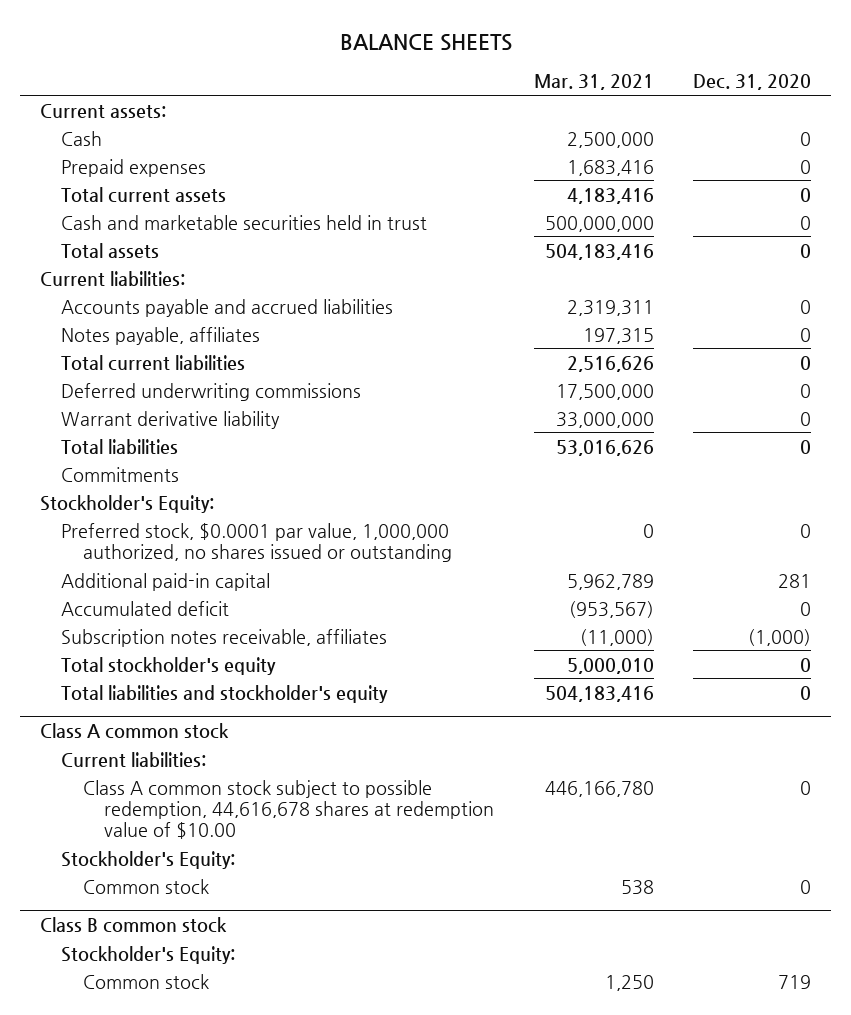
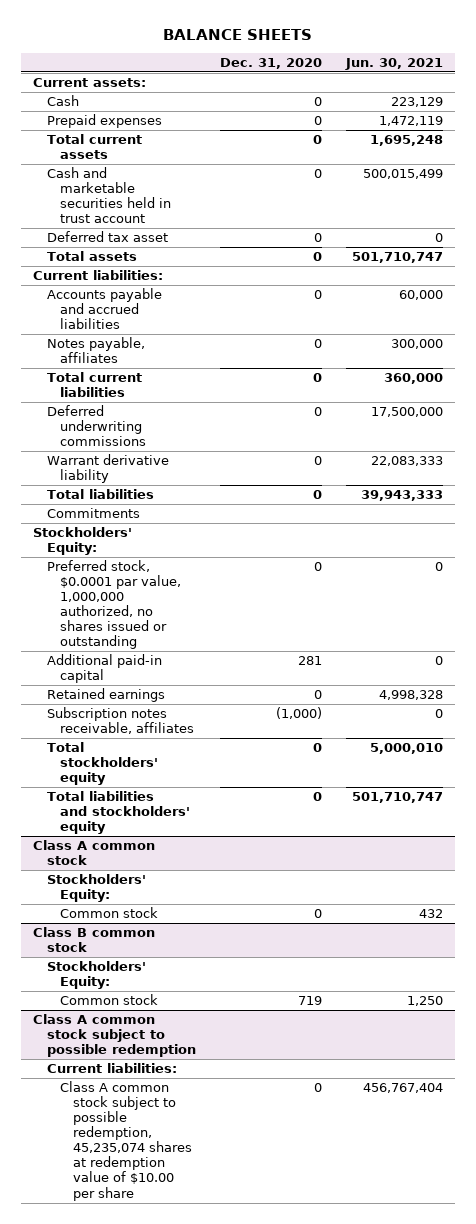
- | Mar. 31, 2021 | Dec. 31, 2020
+ | Dec. 31, 2020 | Jun. 30, 2021
- Cash and marketable securities held in trust | 500,000,000 | 0
+ Cash and marketable securities held in trust account | 0 | 500,015,499
+ Deferred tax asset | 0 | 0
- Stockholder's Equity:
+ Stockholders' Equity:
- Accumulated deficit | (953,567) | 0
+ Retained earnings | 0 | 4,998,328
- Total stockholder's equity | 5,000,010 | 0
- Total liabilities and stockholder's equity | 504,183,416 | 0
+ Total stockholders' equity | 0 | 5,000,010
+ Total liabilities and stockholders' equity | 0 | 501,710,747
@ Class A common stock
- Current liabilities:
- Class A common stock subject to possible redemption, 44,616,678 shares at redemption value of $10.00 | 446,166,780 | 0
- Stockholder's Equity:
+ Stockholders' Equity:
@ Class B common stock
- Stockholder's Equity:
+ Stockholders' Equity:
+ Class A common stock subject to possible redemption
+ Current liabilities:
+ Class A common stock subject to possible redemption, 45,235,074 shares at redemption value of $10.00 per share | 0 | 456,767,404

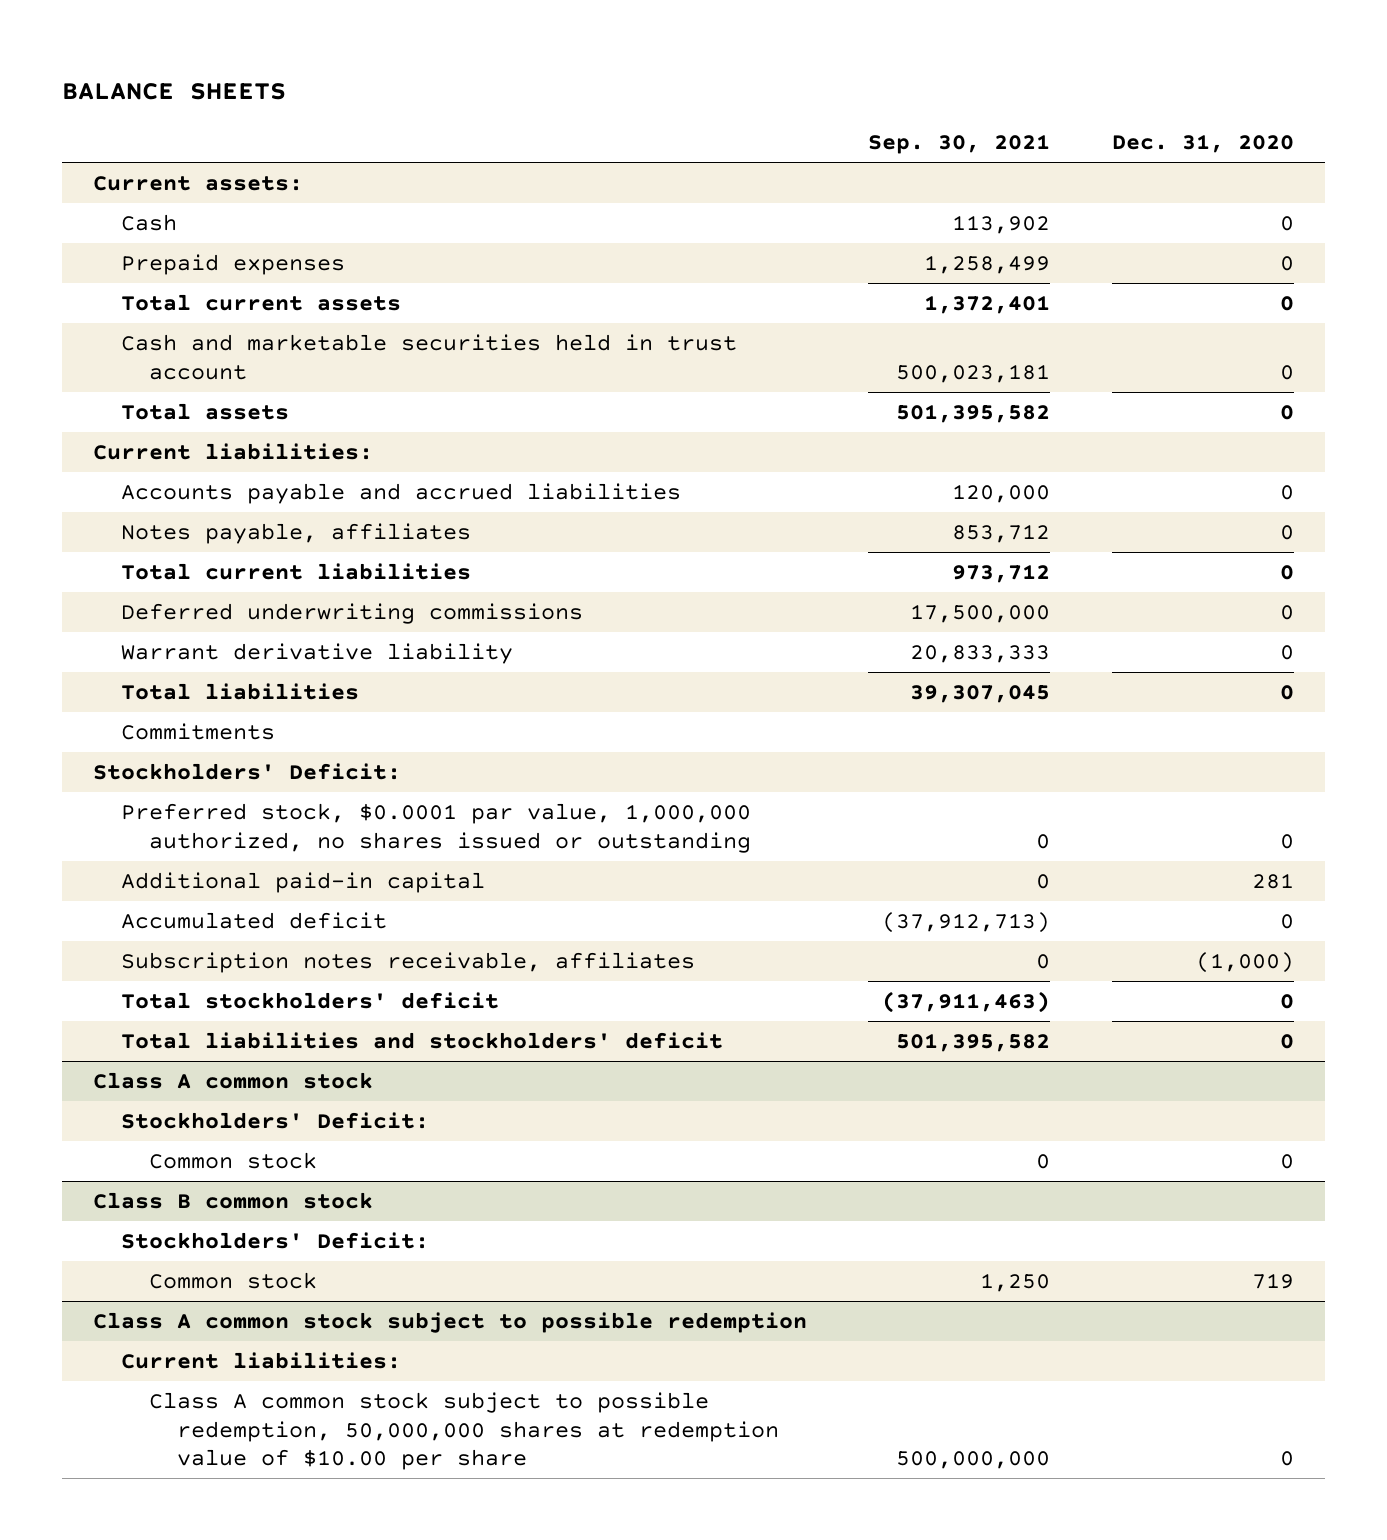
- | Dec. 31, 2020 | Jun. 30, 2021
+ | Sep. 30, 2021 | Dec. 31, 2020
- Deferred tax asset | 0 | 0
- Stockholders' Equity:
+ Stockholders' Deficit:
- Retained earnings | 0 | 4,998,328
+ Accumulated deficit | (37,912,713) | 0
- Total stockholders' equity | 0 | 5,000,010
- Total liabilities and stockholders' equity | 0 | 501,710,747
+ Total stockholders' deficit | (37,911,463) | 0
+ Total liabilities and stockholders' deficit | 501,395,582 | 0
@ Class A common stock
- Stockholders' Equity:
+ Stockholders' Deficit:
@ Class B common stock
- Stockholders' Equity:
+ Stockholders' Deficit:
@ Class A common stock subject to possible redemption
- Class A common stock subject to possible redemption, 45,235,074 shares at redemption value of $10.00 per share | 0 | 456,767,404
+ Class A common stock subject to possible redemption, 50,000,000 shares at redemption value of $10.00 per share | 500,000,000 | 0

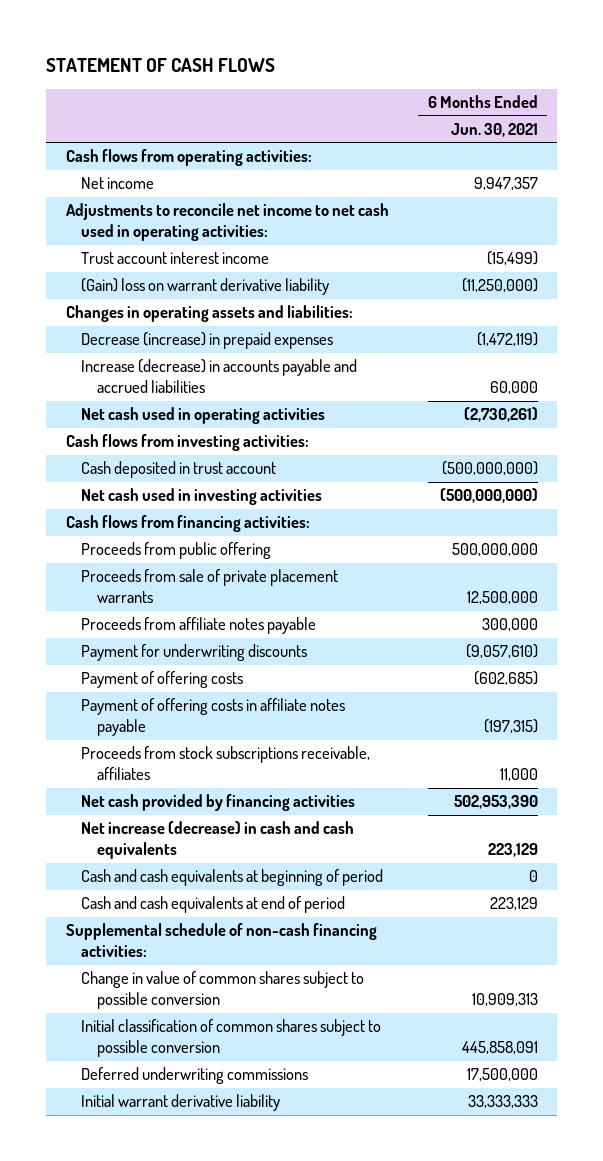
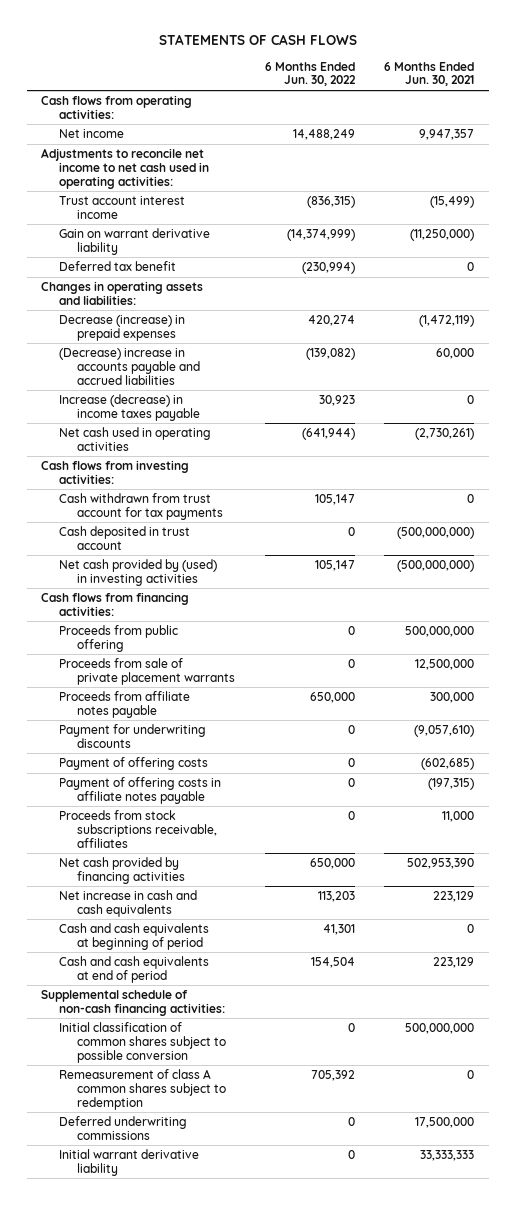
- STATEMENT OF CASH FLOWS
+ STATEMENTS OF CASH FLOWS
- | 6 Months Ended Jun. 30, 2021
+ | 6 Months Ended Jun. 30, 2022 | 6 Months Ended Jun. 30, 2021
- (Gain) loss on warrant derivative liability | (11,250,000)
+ Gain on warrant derivative liability | (14,374,999) | (11,250,000)
+ Deferred tax benefit | (230,994) | 0
- Increase (decrease) in accounts payable and accrued liabilities | 60,000
+ (Decrease) increase in accounts payable and accrued liabilities | (139,082) | 60,000
+ Increase (decrease) in income taxes payable | 30,923 | 0
+ Cash withdrawn from trust account for tax payments | 105,147 | 0
- Net cash used in investing activities | (500,000,000)
+ Net cash provided by (used) in investing activities | 105,147 | (500,000,000)
- Net increase (decrease) in cash and cash equivalents | 223,129
+ Net increase in cash and cash equivalents | 113,203 | 223,129
- Change in value of common shares subject to possible conversion | 10,909,313
- Initial classification of common shares subject to possible conversion | 445,858,091
+ Initial classification of common shares subject to possible conversion | 0 | 500,000,000
+ Remeasurement of class A common shares subject to redemption | 705,392 | 0

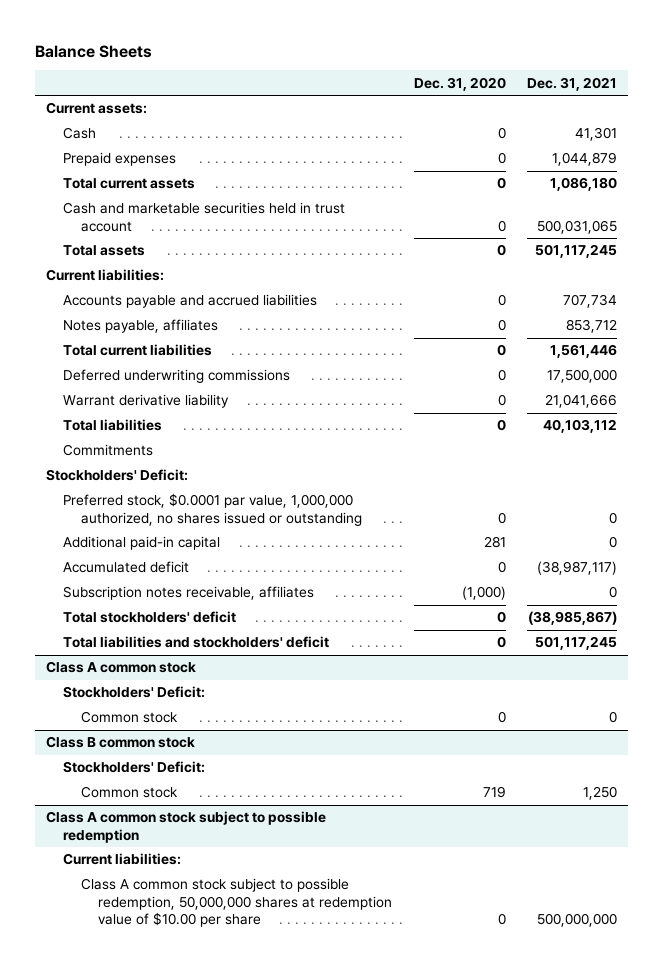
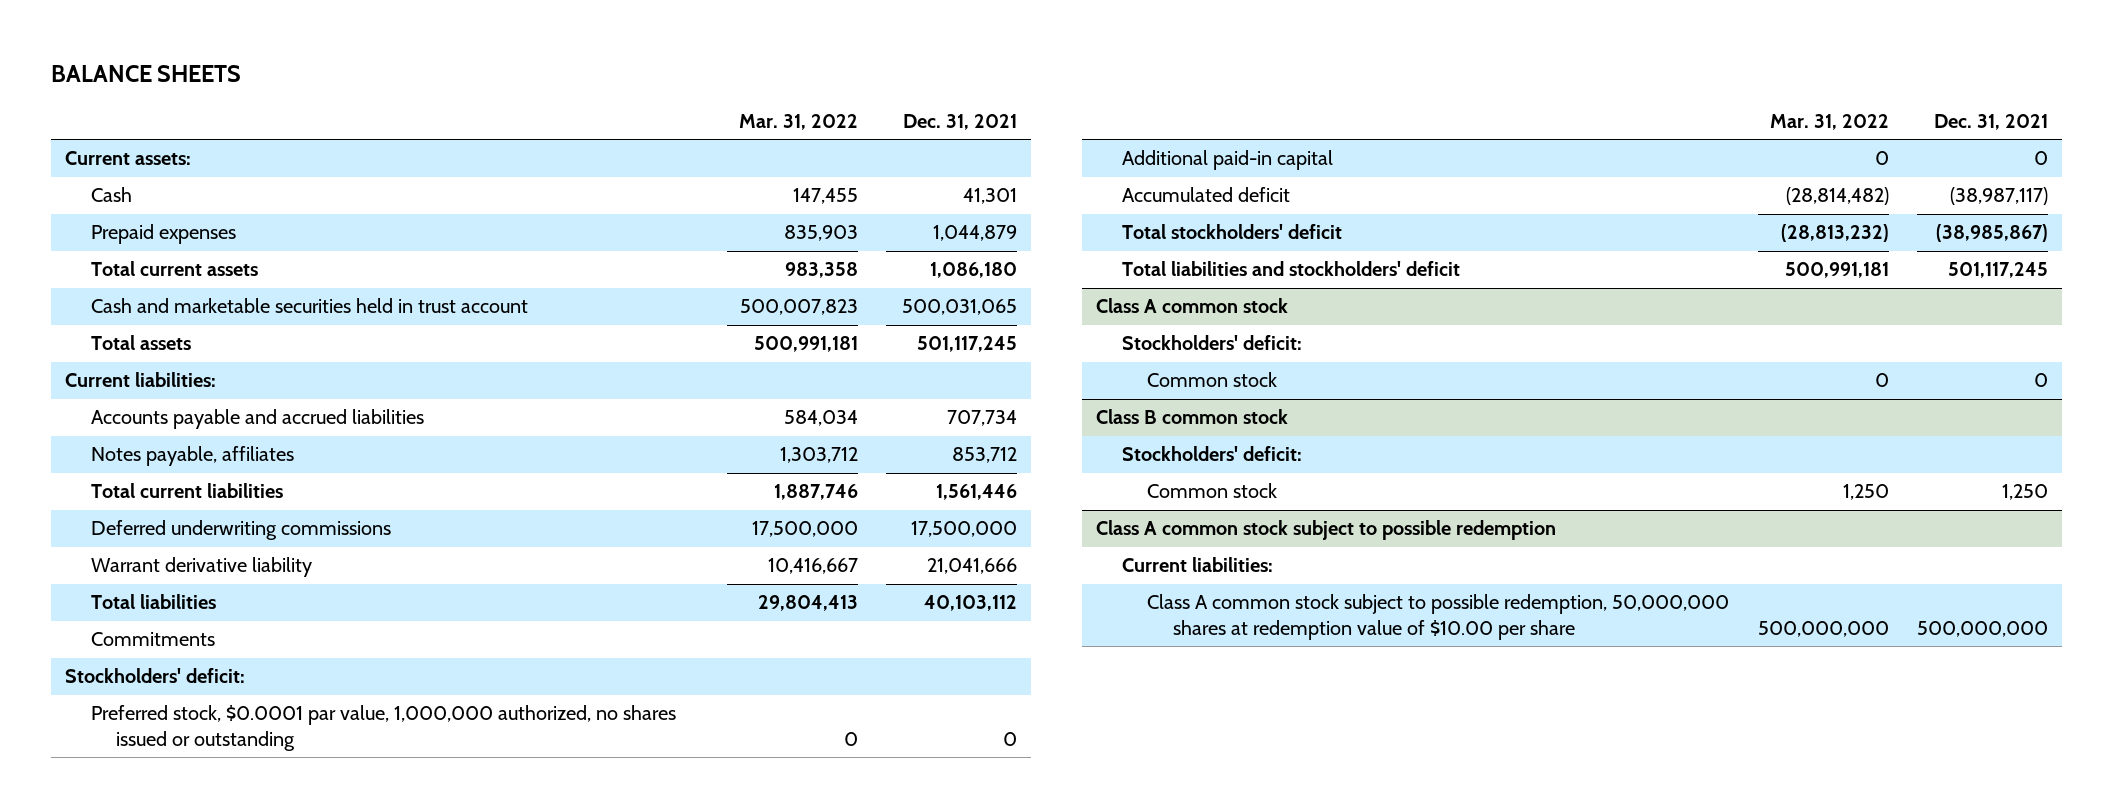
- Balance Sheets
+ BALANCE SHEETS
- | Dec. 31, 2020 | Dec. 31, 2021
+ | Mar. 31, 2022 | Dec. 31, 2021
- Stockholders' Deficit:
+ Stockholders' deficit:
- Subscription notes receivable, affiliates | (1,000) | 0
@ Class A common stock
- Stockholders' Deficit:
+ Stockholders' deficit:
@ Class B common stock
- Stockholders' Deficit:
+ Stockholders' deficit:

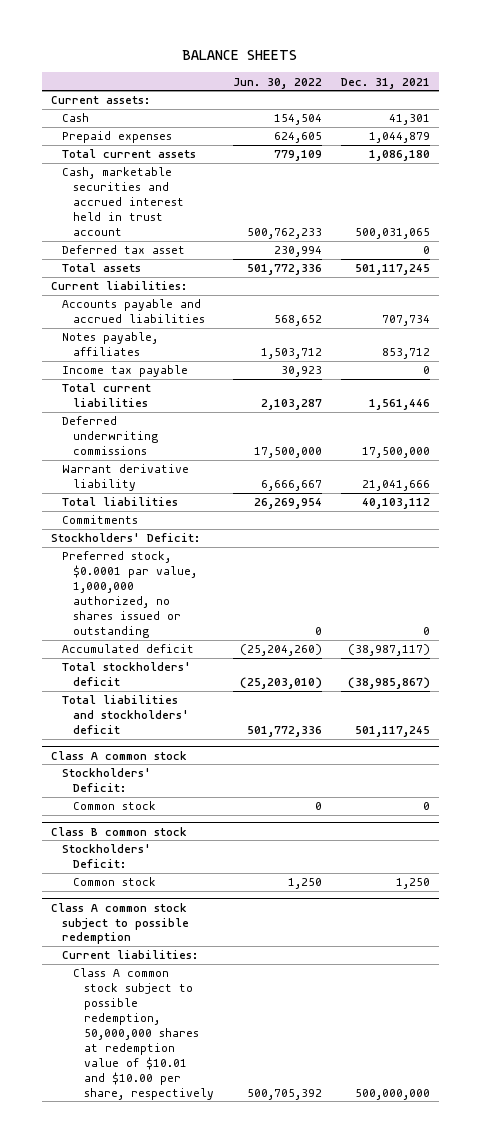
- | Mar. 31, 2022 | Dec. 31, 2021
+ | Jun. 30, 2022 | Dec. 31, 2021
- Cash and marketable securities held in trust account | 500,007,823 | 500,031,065
+ Cash, marketable securities and accrued interest held in trust account | 500,762,233 | 500,031,065
+ Deferred tax asset | 230,994 | 0
+ Income tax payable | 30,923 | 0
- Stockholders' deficit:
+ Stockholders' Deficit:
- Additional paid-in capital | 0 | 0
@ Class A common stock
- Stockholders' deficit:
+ Stockholders' Deficit:
@ Class B common stock
- Stockholders' deficit:
+ Stockholders' Deficit:
@ Class A common stock subject to possible redemption
- Class A common stock subject to possible redemption, 50,000,000 shares at redemption value of $10.00 per share | 500,000,000 | 500,000,000
+ Class A common stock subject to possible redemption, 50,000,000 shares at redemption value of $10.01 and $10.00 per share, respectively | 500,705,392 | 500,000,000

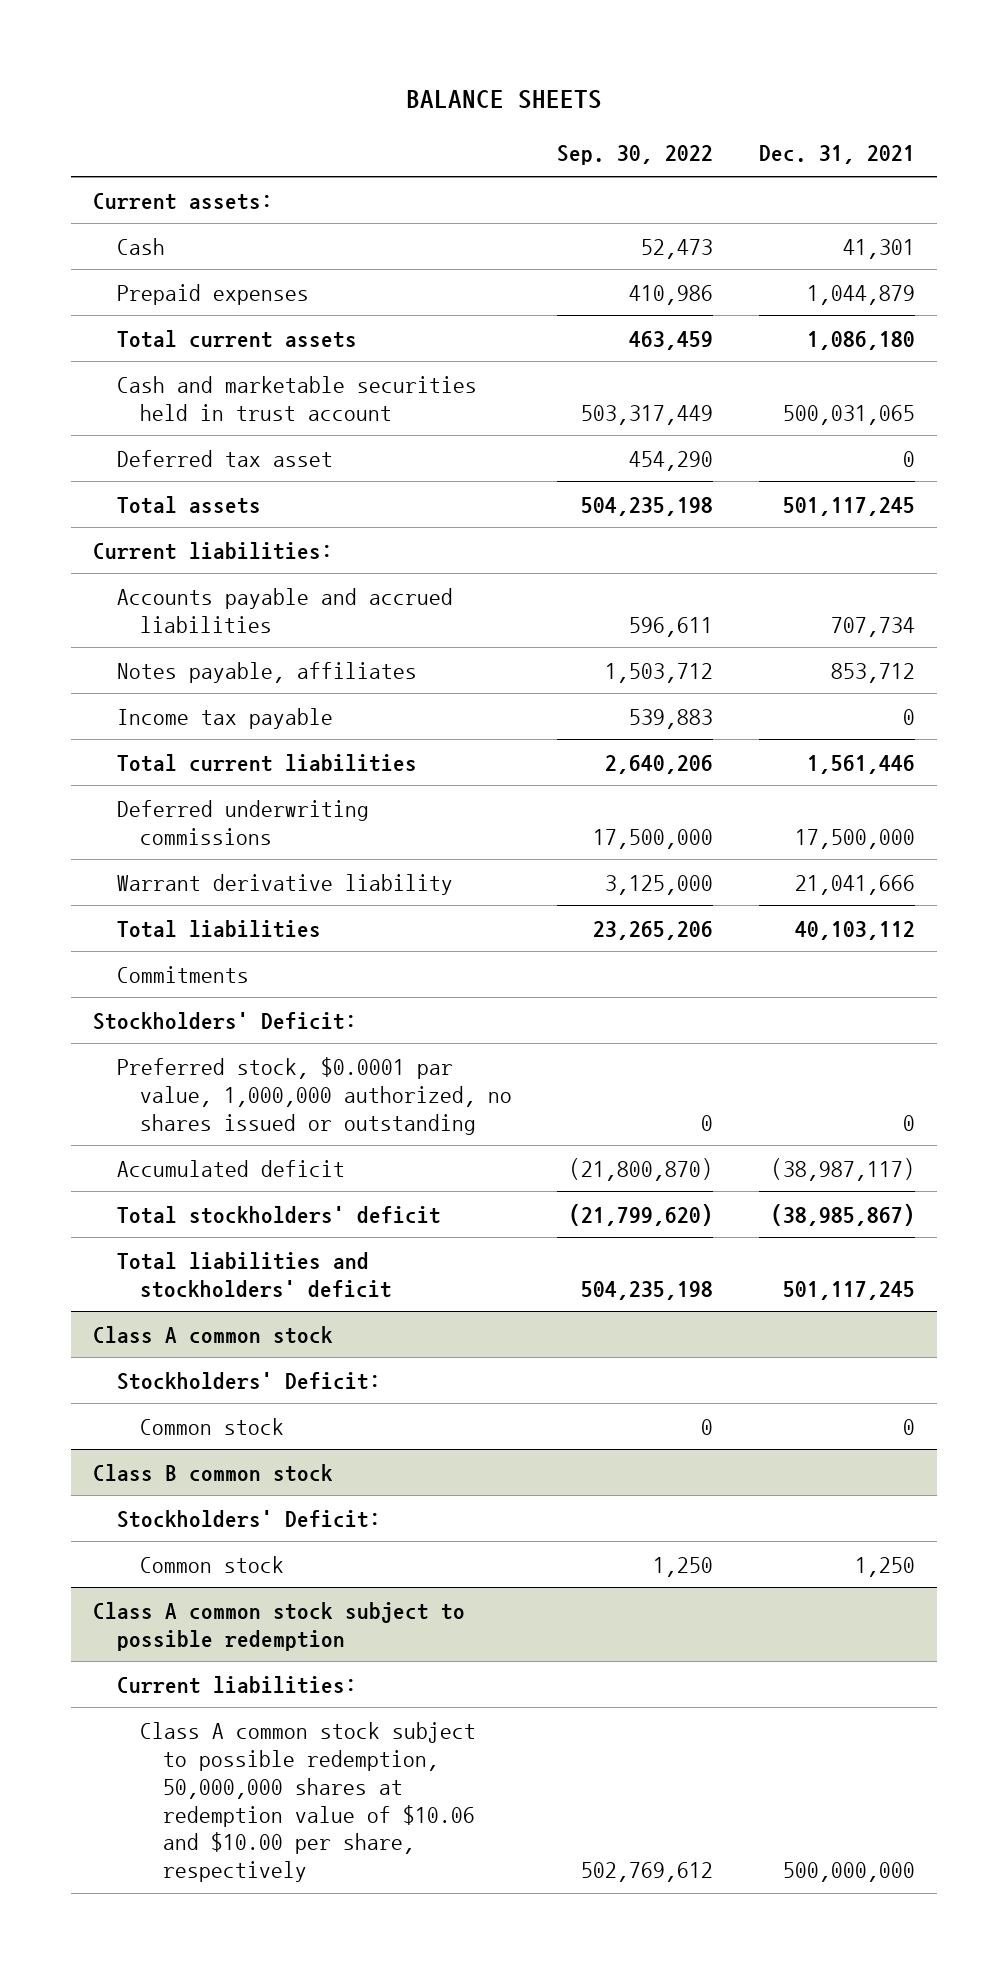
- | Jun. 30, 2022 | Dec. 31, 2021
+ | Sep. 30, 2022 | Dec. 31, 2021
- Cash, marketable securities and accrued interest held in trust account | 500,762,233 | 500,031,065
+ Cash and marketable securities held in trust account | 503,317,449 | 500,031,065
@ Class A common stock subject to possible redemption
- Class A common stock subject to possible redemption, 50,000,000 shares at redemption value of $10.01 and $10.00 per share, respectively | 500,705,392 | 500,000,000
+ Class A common stock subject to possible redemption, 50,000,000 shares at redemption value of $10.06 and $10.00 per share, respectively | 502,769,612 | 500,000,000

